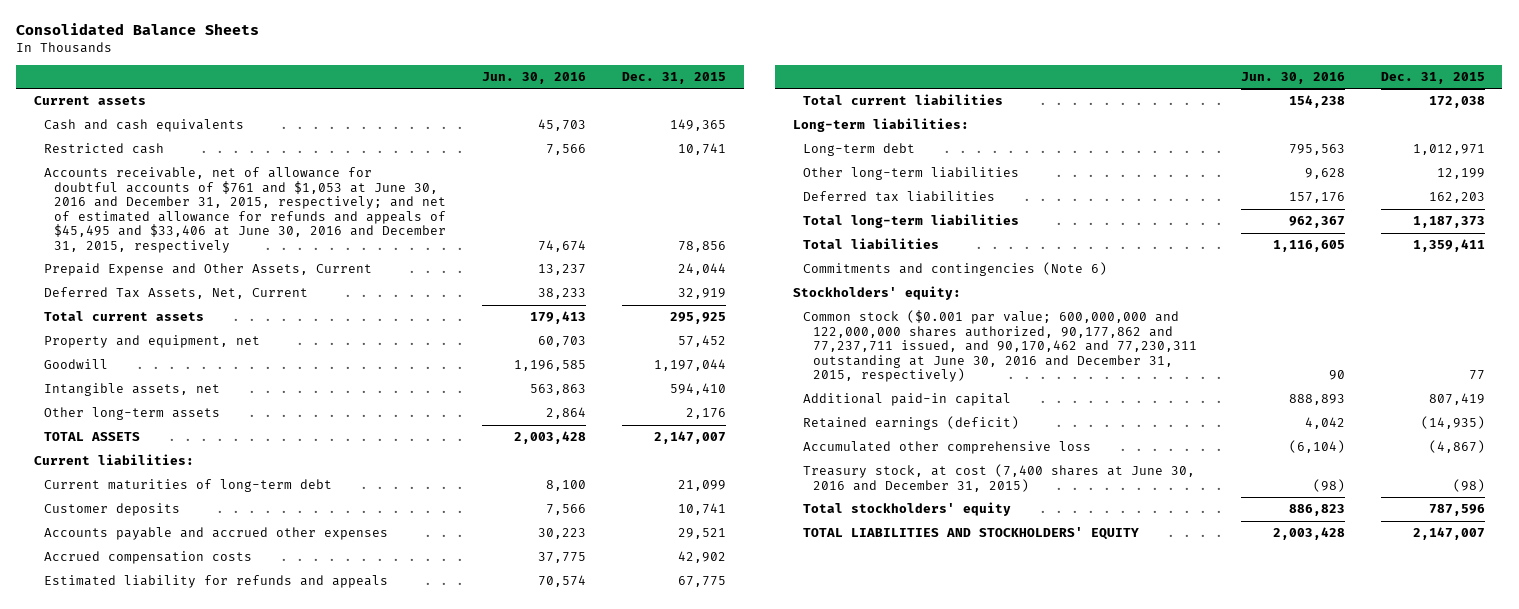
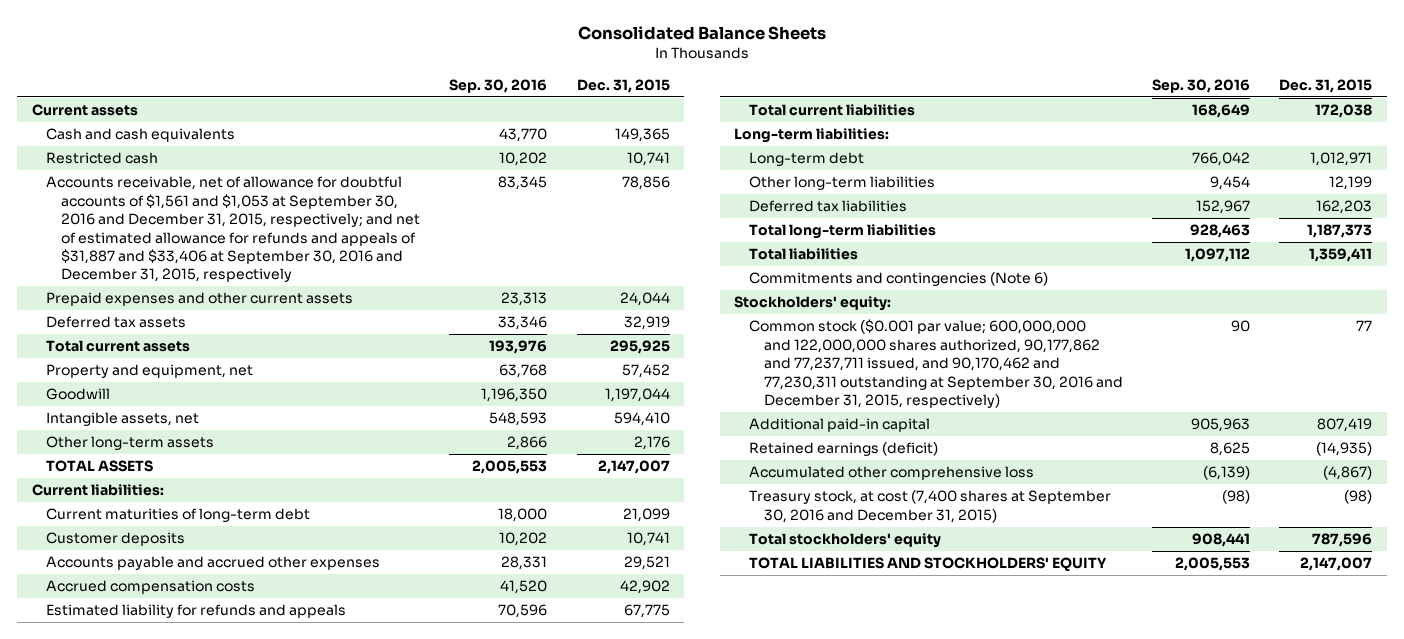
- | Jun. 30, 2016 | Dec. 31, 2015
+ | Sep. 30, 2016 | Dec. 31, 2015
- Accounts receivable, net of allowance for doubtful accounts of $761 and $1,053 at June 30, 2016 and December 31, 2015, respectively; and net of estimated allowance for refunds and appeals of $45,495 and $33,406 at June 30, 2016 and December 31, 2015, respectively | 74,674 | 78,856
- Prepaid Expense and Other Assets, Current | 13,237 | 24,044
- Deferred Tax Assets, Net, Current | 38,233 | 32,919
+ Accounts receivable, net of allowance for doubtful accounts of $1,561 and $1,053 at September 30, 2016 and December 31, 2015, respectively; and net of estimated allowance for refunds and appeals of $31,887 and $33,406 at September 30, 2016 and December 31, 2015, respectively | 83,345 | 78,856
+ Prepaid expenses and other current assets | 23,313 | 24,044
+ Deferred tax assets | 33,346 | 32,919
- Common stock ($0.001 par value; 600,000,000 and 122,000,000 shares authorized, 90,177,862 and 77,237,711 issued, and 90,170,462 and 77,230,311 outstanding at June 30, 2016 and December 31, 2015, respectively) | 90 | 77
+ Common stock ($0.001 par value; 600,000,000 and 122,000,000 shares authorized, 90,177,862 and 77,237,711 issued, and 90,170,462 and 77,230,311 outstanding at September 30, 2016 and December 31, 2015, respectively) | 90 | 77
- Treasury stock, at cost (7,400 shares at June 30, 2016 and December 31, 2015) | (98) | (98)
+ Treasury stock, at cost (7,400 shares at September 30, 2016 and December 31, 2015) | (98) | (98)

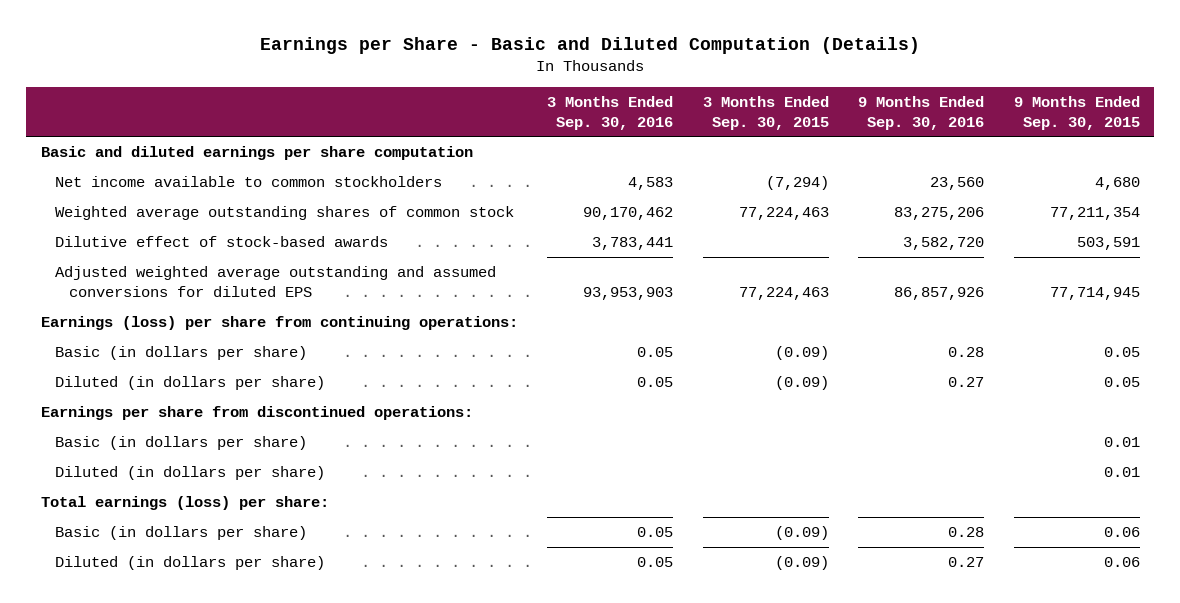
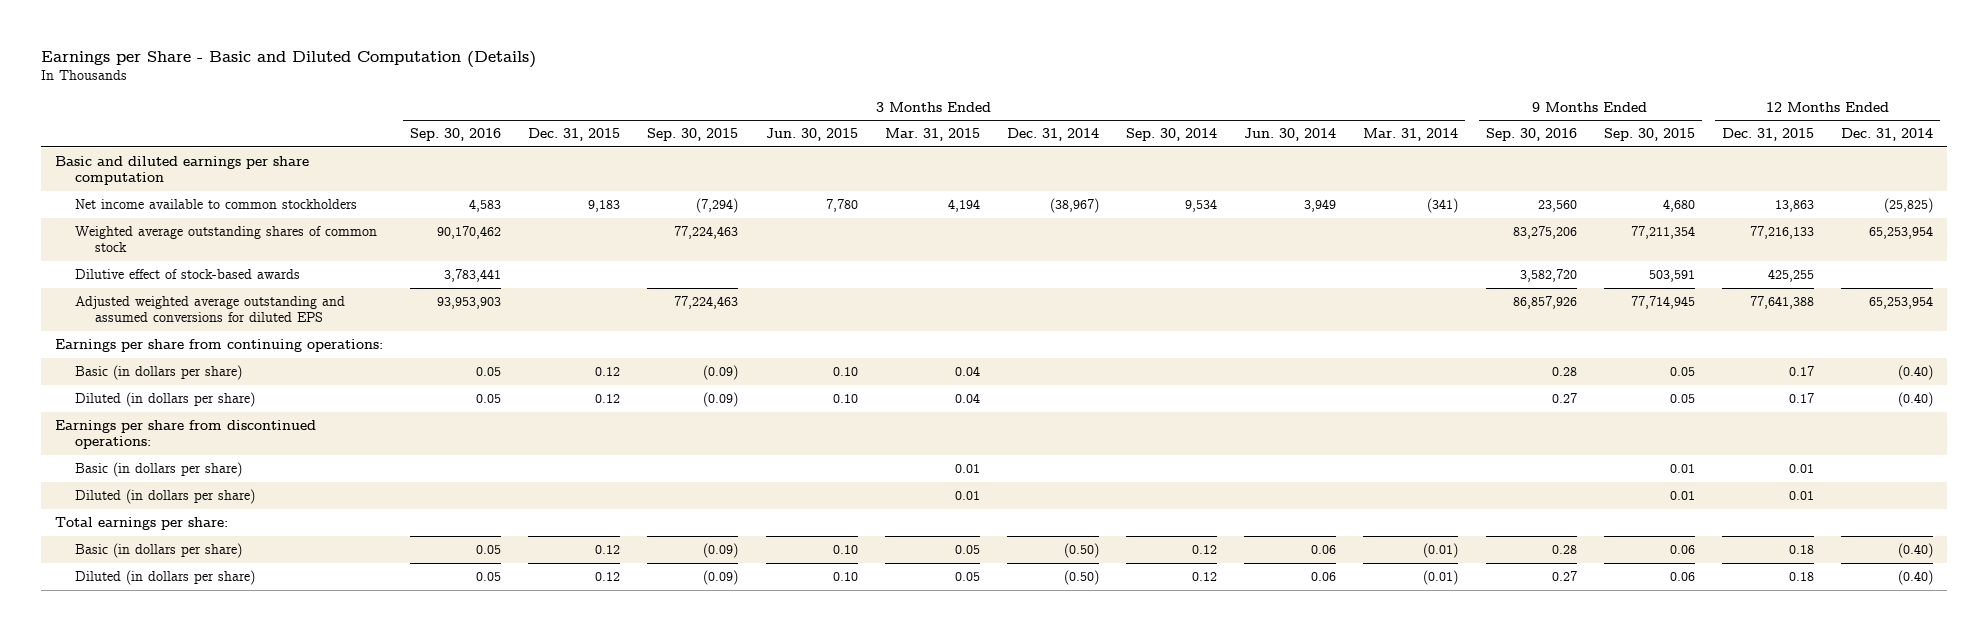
- | 3 Months Ended Sep. 30, 2016 | 3 Months Ended Sep. 30, 2015 | 9 Months Ended Sep. 30, 2016 | 9 Months Ended Sep. 30, 2015
+ | 3 Months Ended Sep. 30, 2016 | 3 Months Ended Dec. 31, 2015 | 3 Months Ended Sep. 30, 2015 | 3 Months Ended Jun. 30, 2015 | 3 Months Ended Mar. 31, 2015 | 3 Months Ended Dec. 31, 2014 | 3 Months Ended Sep. 30, 2014 | 3 Months Ended Jun. 30, 2014 | 3 Months Ended Mar. 31, 2014 | 9 Months Ended Sep. 30, 2016 | 9 Months Ended Sep. 30, 2015 | 12 Months Ended Dec. 31, 2015 | 12 Months Ended Dec. 31, 2014
- Earnings (loss) per share from continuing operations:
+ Earnings per share from continuing operations:
- Total earnings (loss) per share:
+ Total earnings per share:

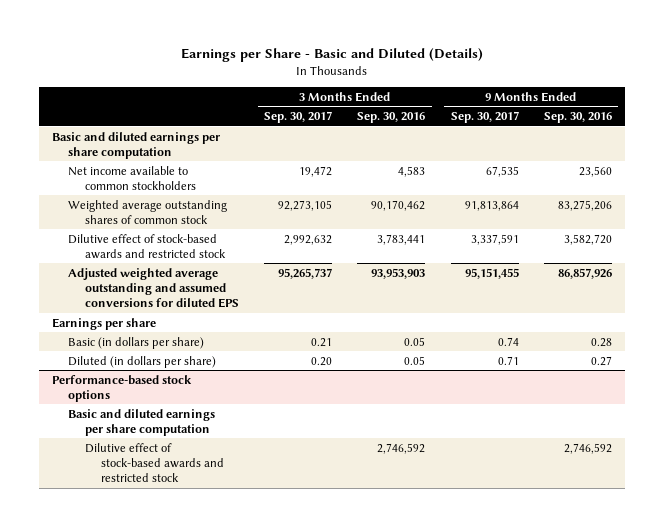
- Earnings per Share - Basic and Diluted Computation (Details)
+ Earnings per Share - Basic and Diluted (Details)
- | 3 Months Ended Sep. 30, 2016 | 3 Months Ended Dec. 31, 2015 | 3 Months Ended Sep. 30, 2015 | 3 Months Ended Jun. 30, 2015 | 3 Months Ended Mar. 31, 2015 | 3 Months Ended Dec. 31, 2014 | 3 Months Ended Sep. 30, 2014 | 3 Months Ended Jun. 30, 2014 | 3 Months Ended Mar. 31, 2014 | 9 Months Ended Sep. 30, 2016 | 9 Months Ended Sep. 30, 2015 | 12 Months Ended Dec. 31, 2015 | 12 Months Ended Dec. 31, 2014
+ | 3 Months Ended Sep. 30, 2017 | 3 Months Ended Sep. 30, 2016 | 9 Months Ended Sep. 30, 2017 | 9 Months Ended Sep. 30, 2016
- Dilutive effect of stock-based awards | 3,783,441 | | | | | | | | | 3,582,720 | 503,591 | 425,255 |
+ Dilutive effect of stock-based awards and restricted stock | 2,992,632 | 3,783,441 | 3,337,591 | 3,582,720
- Earnings per share from continuing operations:
- Basic (in dollars per share) | 0.05 | 0.12 | (0.09) | 0.10 | 0.04 | | | | | 0.28 | 0.05 | 0.17 | (0.40)
- Diluted (in dollars per share) | 0.05 | 0.12 | (0.09) | 0.10 | 0.04 | | | | | 0.27 | 0.05 | 0.17 | (0.40)
- Earnings per share from discontinued operations:
- Basic (in dollars per share) | | | | | 0.01 | | | | | | 0.01 | 0.01 |
- Diluted (in dollars per share) | | | | | 0.01 | | | | | | 0.01 | 0.01 |
- Total earnings per share:
+ Earnings per share
+ Performance-based stock options
+ Basic and diluted earnings per share computation
+ Dilutive effect of stock-based awards and restricted stock | | 2,746,592 | | 2,746,592

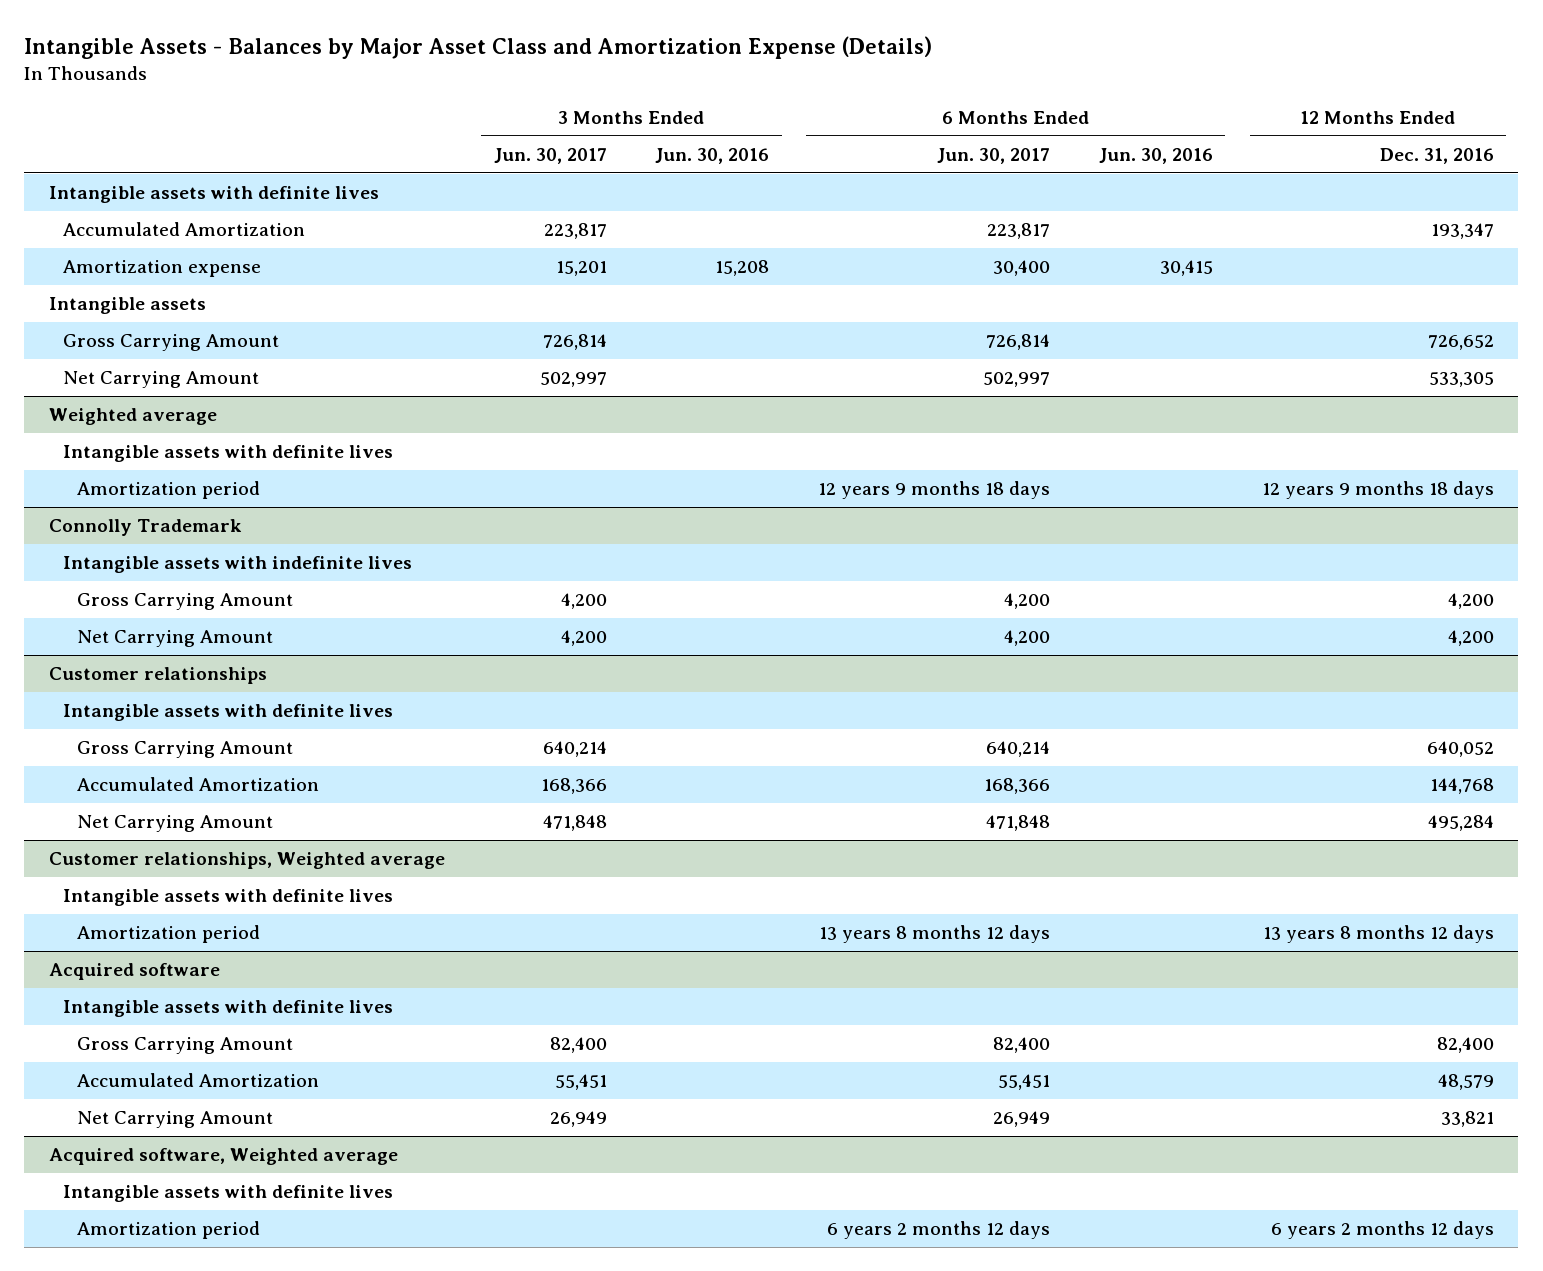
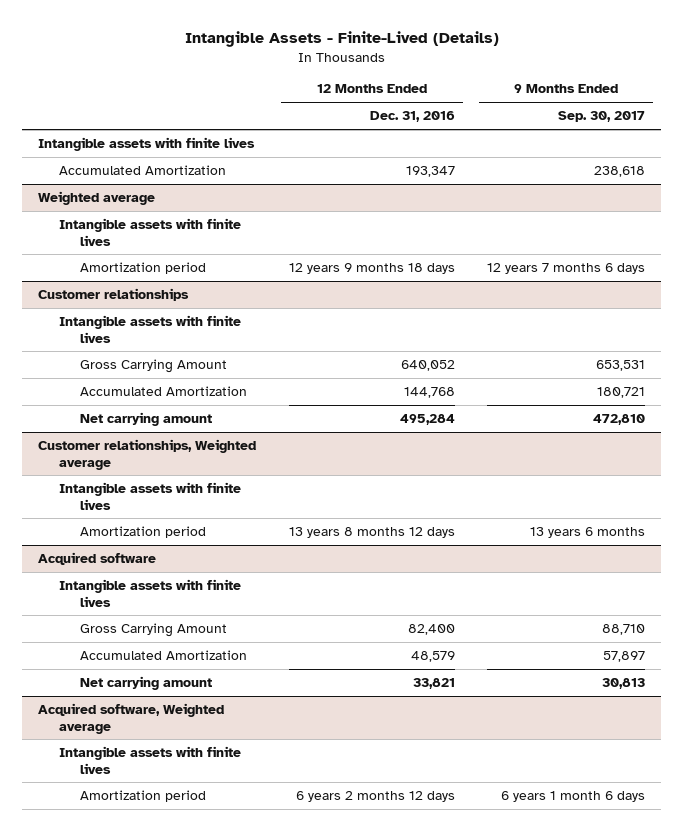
- Intangible Assets - Balances by Major Asset Class and Amortization Expense (Details)
+ Intangible Assets - Finite-Lived (Details)
- | 3 Months Ended Jun. 30, 2017 | 3 Months Ended Jun. 30, 2016 | 6 Months Ended Jun. 30, 2017 | 6 Months Ended Jun. 30, 2016 | 12 Months Ended Dec. 31, 2016
+ | 12 Months Ended Dec. 31, 2016 | 9 Months Ended Sep. 30, 2017
- Intangible assets with definite lives
+ Intangible assets with finite lives
- Amortization expense | 15,201 | 15,208 | 30,400 | 30,415 |
- Intangible assets
- Gross Carrying Amount | 726,814 | | 726,814 | | 726,652
- Net Carrying Amount | 502,997 | | 502,997 | | 533,305
@ Weighted average
- Intangible assets with definite lives
+ Intangible assets with finite lives
- Connolly Trademark
- Intangible assets with indefinite lives
- Gross Carrying Amount | 4,200 | | 4,200 | | 4,200
- Net Carrying Amount | 4,200 | | 4,200 | | 4,200
@ Customer relationships
- Intangible assets with definite lives
+ Intangible assets with finite lives
- Net Carrying Amount | 471,848 | | 471,848 | | 495,284
+ Net carrying amount | 495,284 | 472,810
@ Customer relationships, Weighted average
- Intangible assets with definite lives
+ Intangible assets with finite lives
@ Acquired software
- Intangible assets with definite lives
+ Intangible assets with finite lives
- Net Carrying Amount | 26,949 | | 26,949 | | 33,821
+ Net carrying amount | 33,821 | 30,813
@ Acquired software, Weighted average
- Intangible assets with definite lives
+ Intangible assets with finite lives

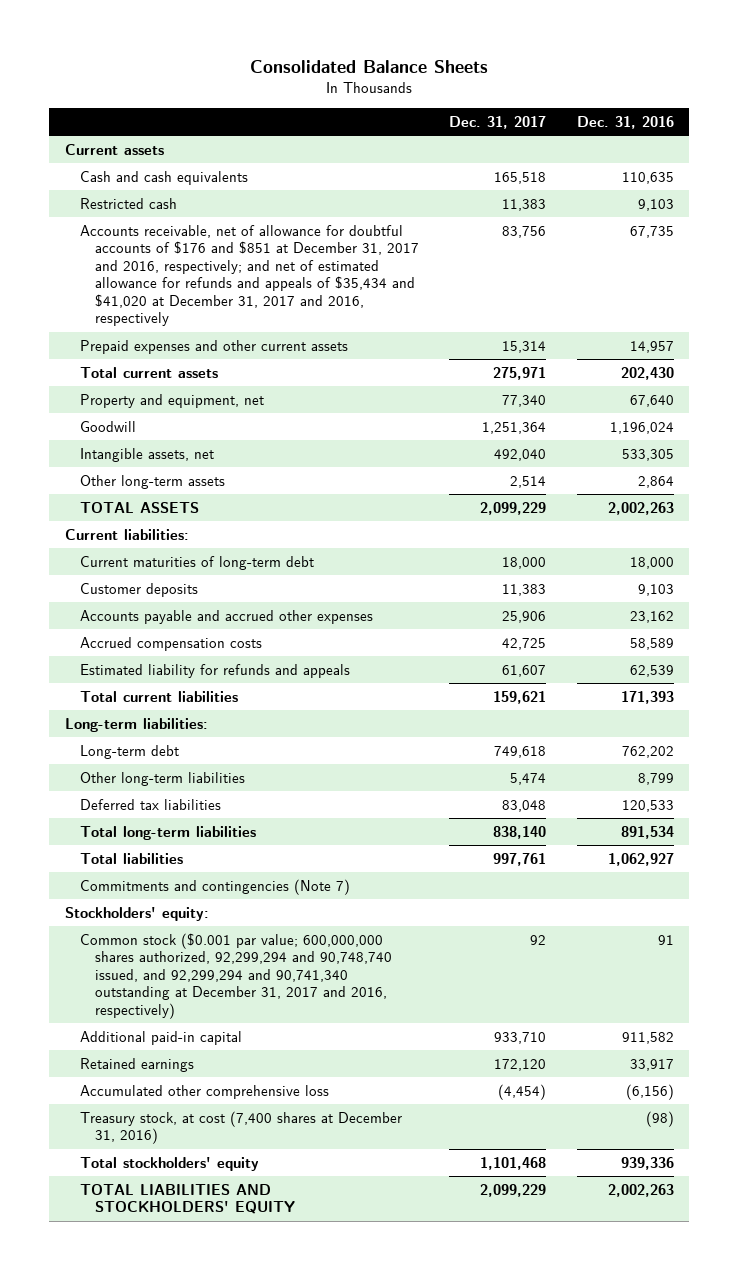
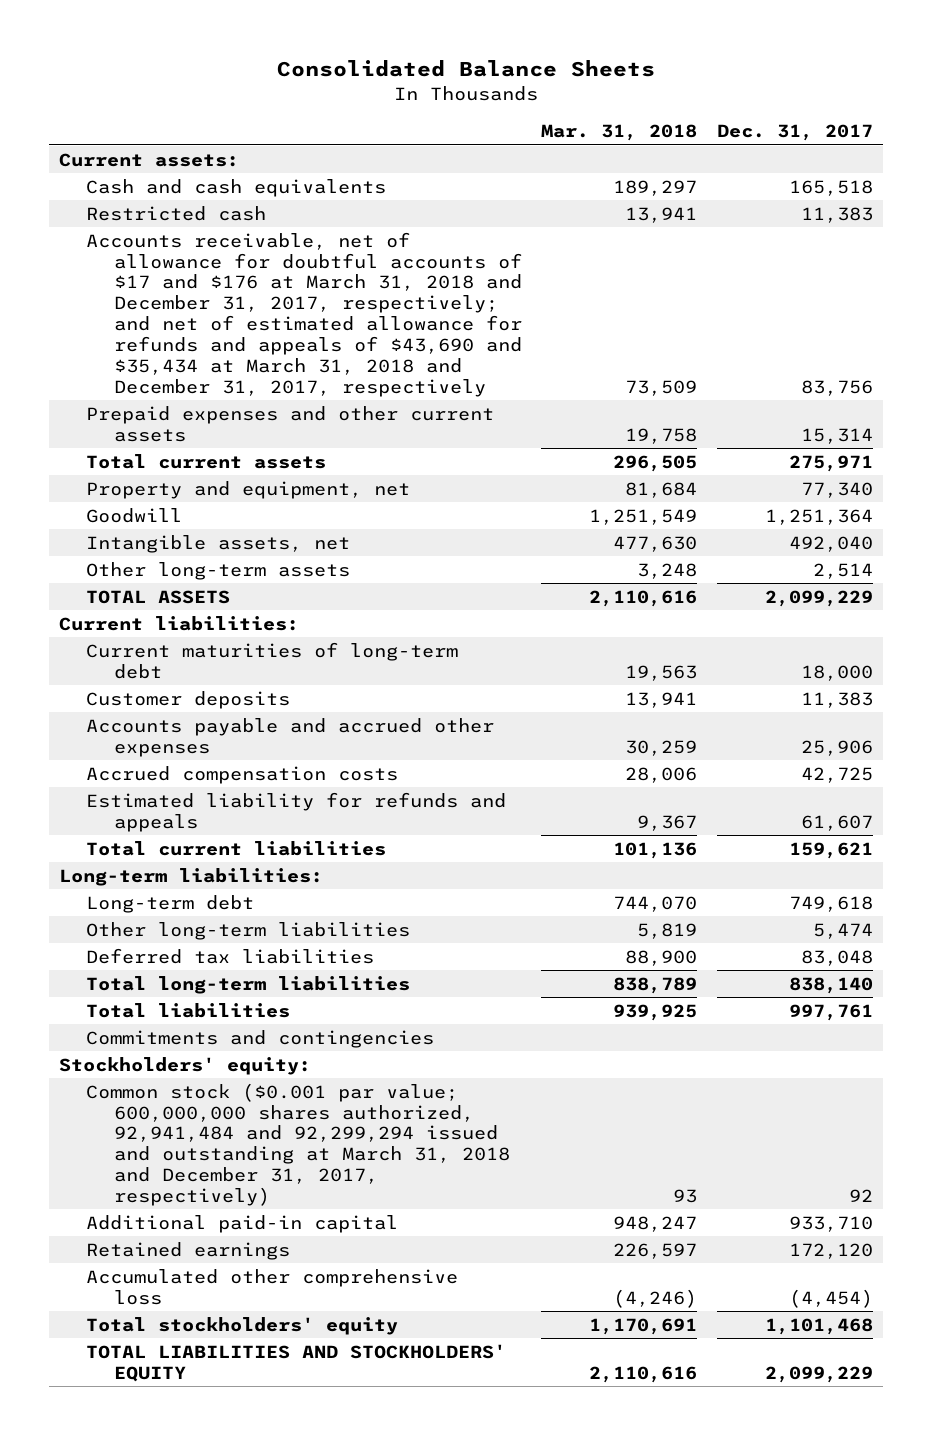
- | Dec. 31, 2017 | Dec. 31, 2016
+ | Mar. 31, 2018 | Dec. 31, 2017
- Current assets
+ Current assets:
- Accounts receivable, net of allowance for doubtful accounts of $176 and $851 at December 31, 2017 and 2016, respectively; and net of estimated allowance for refunds and appeals of $35,434 and $41,020 at December 31, 2017 and 2016, respectively | 83,756 | 67,735
+ Accounts receivable, net of allowance for doubtful accounts of $17 and $176 at March 31, 2018 and December 31, 2017, respectively; and net of estimated allowance for refunds and appeals of $43,690 and $35,434 at March 31, 2018 and December 31, 2017, respectively | 73,509 | 83,756
- Commitments and contingencies (Note 7)
+ Commitments and contingencies
- Common stock ($0.001 par value; 600,000,000 shares authorized, 92,299,294 and 90,748,740 issued, and 92,299,294 and 90,741,340 outstanding at December 31, 2017 and 2016, respectively) | 92 | 91
+ Common stock ($0.001 par value; 600,000,000 shares authorized, 92,941,484 and 92,299,294 issued and outstanding at March 31, 2018 and December 31, 2017, respectively) | 93 | 92
- Treasury stock, at cost (7,400 shares at December 31, 2016) | | (98)

